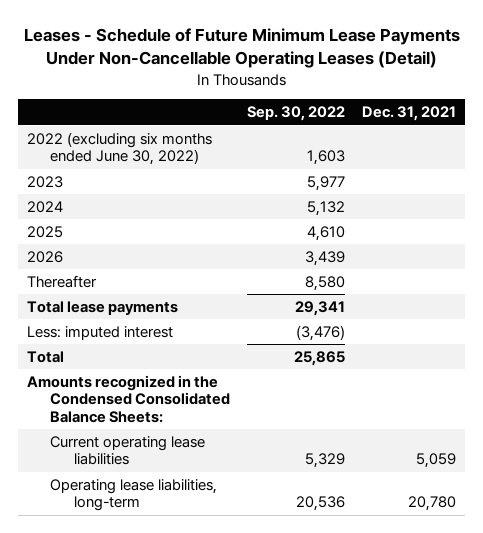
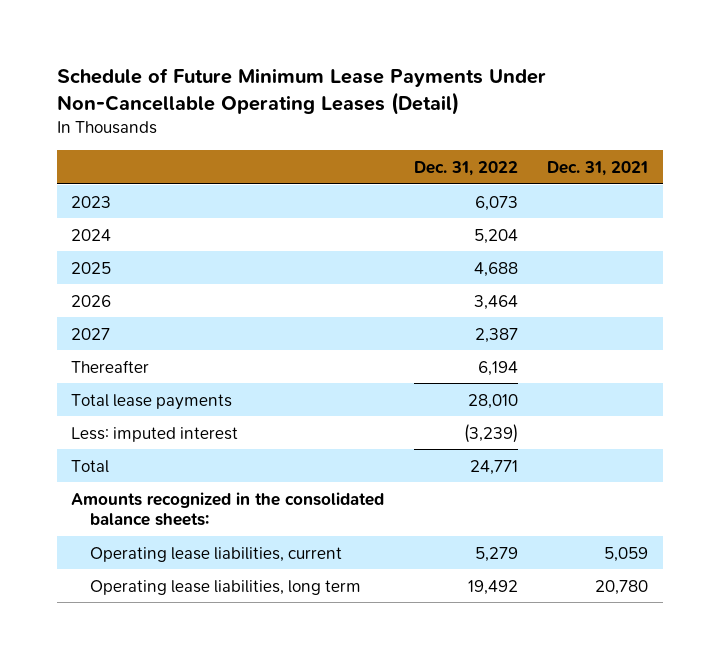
- Leases - Schedule of Future Minimum Lease Payments Under Non-Cancellable Operating Leases (Detail)
+ Schedule of Future Minimum Lease Payments Under Non-Cancellable Operating Leases (Detail)
- | Sep. 30, 2022 | Dec. 31, 2021
+ | Dec. 31, 2022 | Dec. 31, 2021
- 2022 (excluding six months ended June 30, 2022) | 1,603 |
+ 2027 | 2,387 |
- Amounts recognized in the Condensed Consolidated Balance Sheets:
- Current operating lease liabilities | 5,329 | 5,059
- Operating lease liabilities, long-term | 20,536 | 20,780
+ Amounts recognized in the consolidated balance sheets:
+ Operating lease liabilities, current | 5,279 | 5,059
+ Operating lease liabilities, long term | 19,492 | 20,780

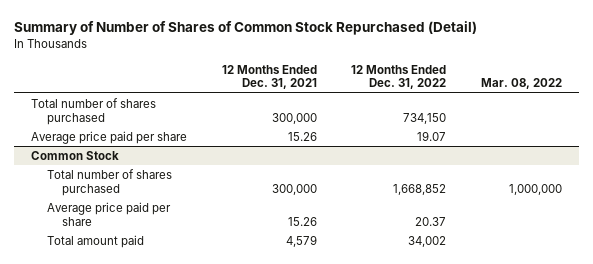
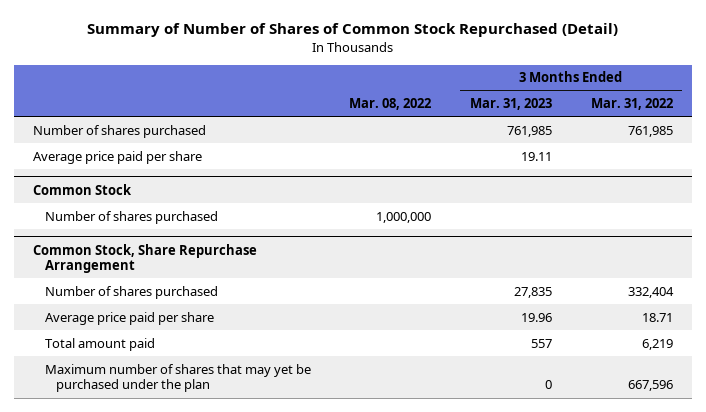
- | 12 Months Ended Dec. 31, 2021 | 12 Months Ended Dec. 31, 2022 | Mar. 08, 2022
+ | Mar. 08, 2022 | 3 Months Ended Mar. 31, 2023 | 3 Months Ended Mar. 31, 2022
- Total number of shares purchased | 300,000 | 734,150 |
+ Number of shares purchased | | 761,985 | 761,985
@ Common Stock
- Total number of shares purchased | 300,000 | 1,668,852 | 1,000,000
- Average price paid per share | 15.26 | 20.37 |
- Total amount paid | 4,579 | 34,002 |
+ Number of shares purchased | 1,000,000 | |
+ Common Stock, Share Repurchase Arrangement
+ Number of shares purchased | | 27,835 | 332,404
+ Average price paid per share | | 19.96 | 18.71
+ Total amount paid | | 557 | 6,219
+ Maximum number of shares that may yet be purchased under the plan | | 0 | 667,596

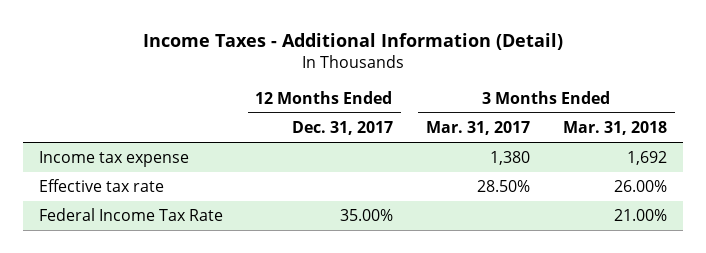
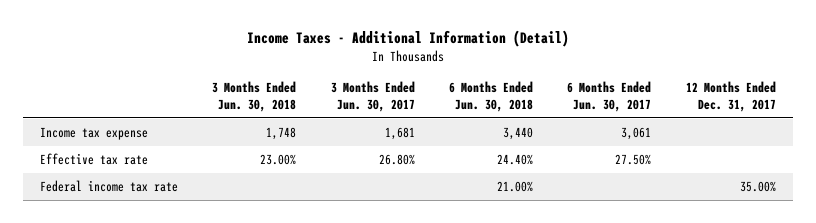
- | 12 Months Ended Dec. 31, 2017 | 3 Months Ended Mar. 31, 2017 | 3 Months Ended Mar. 31, 2018
+ | 3 Months Ended Jun. 30, 2018 | 3 Months Ended Jun. 30, 2017 | 6 Months Ended Jun. 30, 2018 | 6 Months Ended Jun. 30, 2017 | 12 Months Ended Dec. 31, 2017
- Federal Income Tax Rate | 35.00% | | 21.00%
+ Federal income tax rate | | | 21.00% | | 35.00%

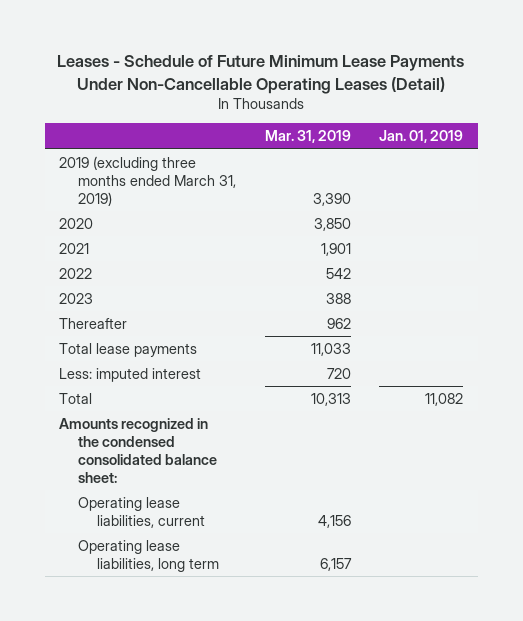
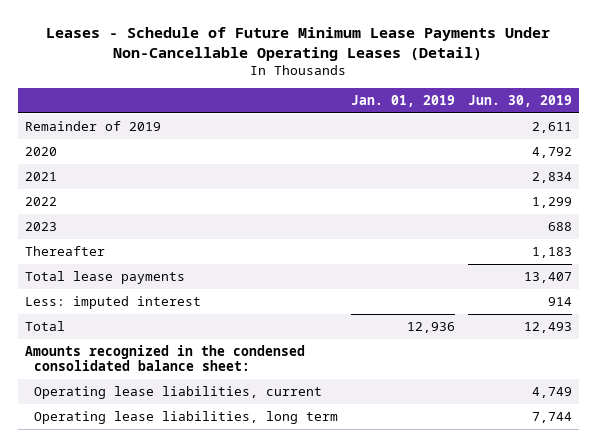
- | Mar. 31, 2019 | Jan. 01, 2019
+ | Jan. 01, 2019 | Jun. 30, 2019
- 2019 (excluding three months ended March 31, 2019) | 3,390 |
+ Remainder of 2019 | | 2,611
- Total | 10,313 | 11,082
+ Total | 12,936 | 12,493

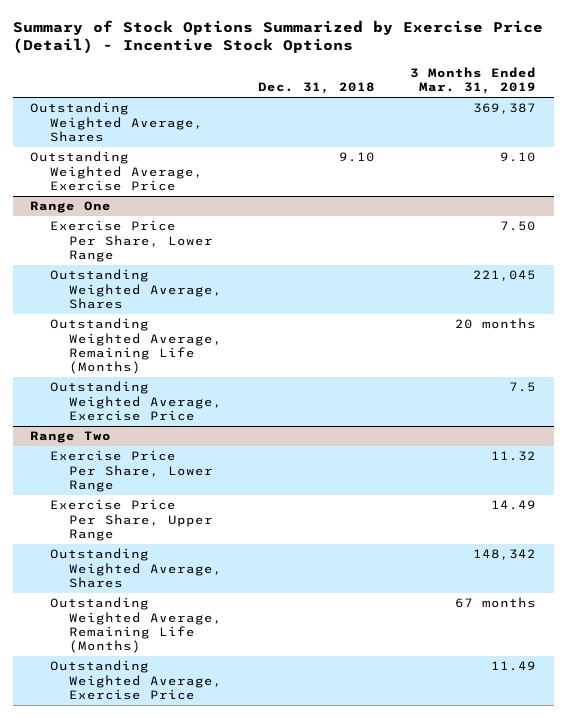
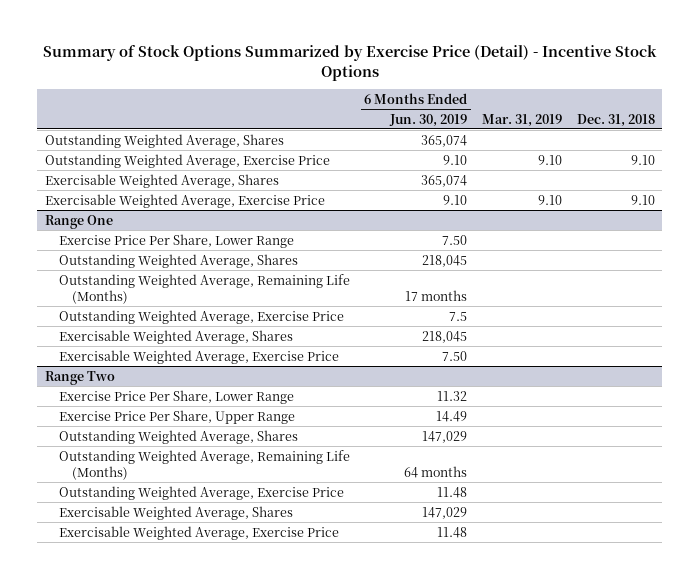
- | Dec. 31, 2018 | 3 Months Ended Mar. 31, 2019
+ | 6 Months Ended Jun. 30, 2019 | Mar. 31, 2019 | Dec. 31, 2018
+ Exercisable Weighted Average, Shares | 365,074 | |
+ Exercisable Weighted Average, Exercise Price | 9.10 | 9.10 | 9.10
@ Range One
+ Exercisable Weighted Average, Shares | 218,045 | |
+ Exercisable Weighted Average, Exercise Price | 7.50 | |
@ Range Two
+ Exercisable Weighted Average, Shares | 147,029 | |
+ Exercisable Weighted Average, Exercise Price | 11.48 | |

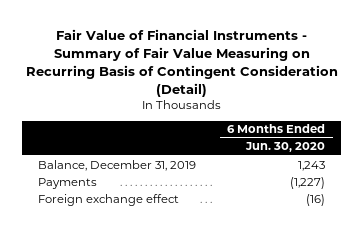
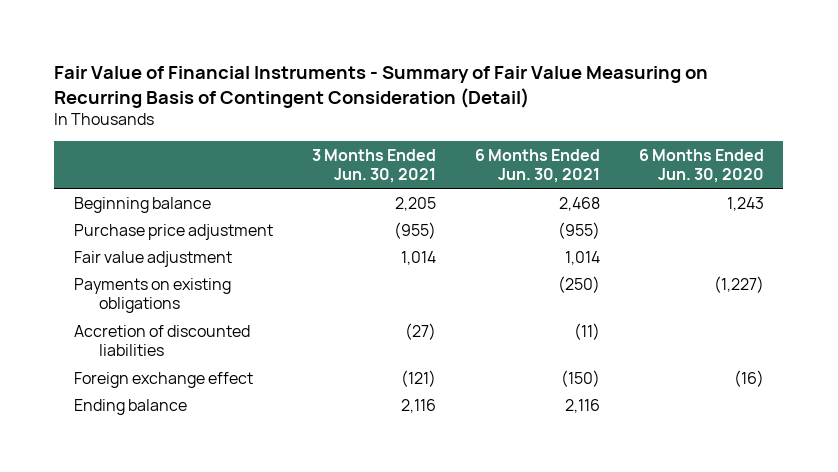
- | 6 Months Ended Jun. 30, 2020
+ | 3 Months Ended Jun. 30, 2021 | 6 Months Ended Jun. 30, 2021 | 6 Months Ended Jun. 30, 2020
- Balance, December 31, 2019 | 1,243
- Payments | (1,227)
+ Beginning balance | 2,205 | 2,468 | 1,243
+ Purchase price adjustment | (955) | (955) |
+ Fair value adjustment | 1,014 | 1,014 |
+ Payments on existing obligations | | (250) | (1,227)
+ Accretion of discounted liabilities | (27) | (11) |
+ Ending balance | 2,116 | 2,116 |

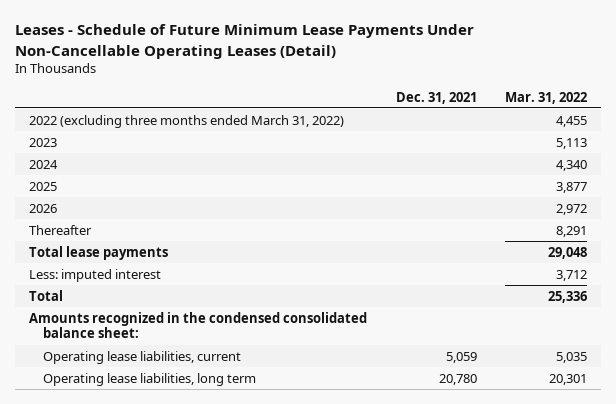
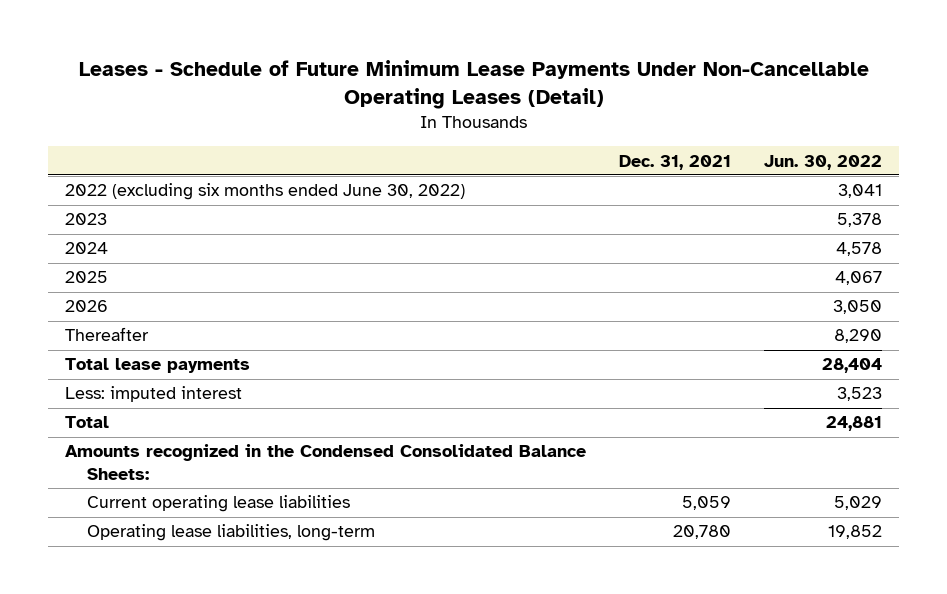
- | Dec. 31, 2021 | Mar. 31, 2022
+ | Dec. 31, 2021 | Jun. 30, 2022
- 2022 (excluding three months ended March 31, 2022) | | 4,455
+ 2022 (excluding six months ended June 30, 2022) | | 3,041
- Amounts recognized in the condensed consolidated balance sheet:
- Operating lease liabilities, current | 5,059 | 5,035
- Operating lease liabilities, long term | 20,780 | 20,301
+ Amounts recognized in the Condensed Consolidated Balance Sheets:
+ Current operating lease liabilities | 5,059 | 5,029
+ Operating lease liabilities, long-term | 20,780 | 19,852

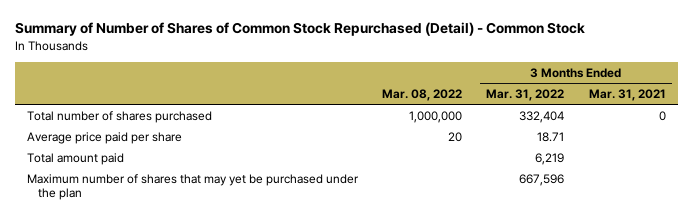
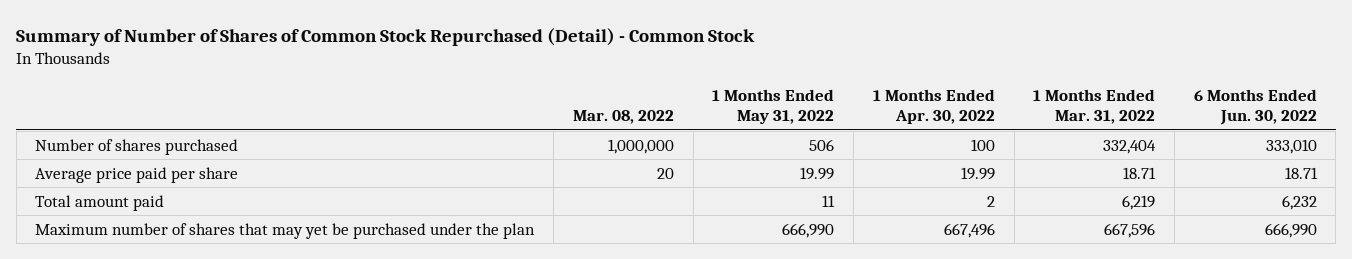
- | Mar. 08, 2022 | 3 Months Ended Mar. 31, 2022 | 3 Months Ended Mar. 31, 2021
+ | Mar. 08, 2022 | 1 Months Ended May 31, 2022 | 1 Months Ended Apr. 30, 2022 | 1 Months Ended Mar. 31, 2022 | 6 Months Ended Jun. 30, 2022
- Total number of shares purchased | 1,000,000 | 332,404 | 0
+ Number of shares purchased | 1,000,000 | 506 | 100 | 332,404 | 333,010

